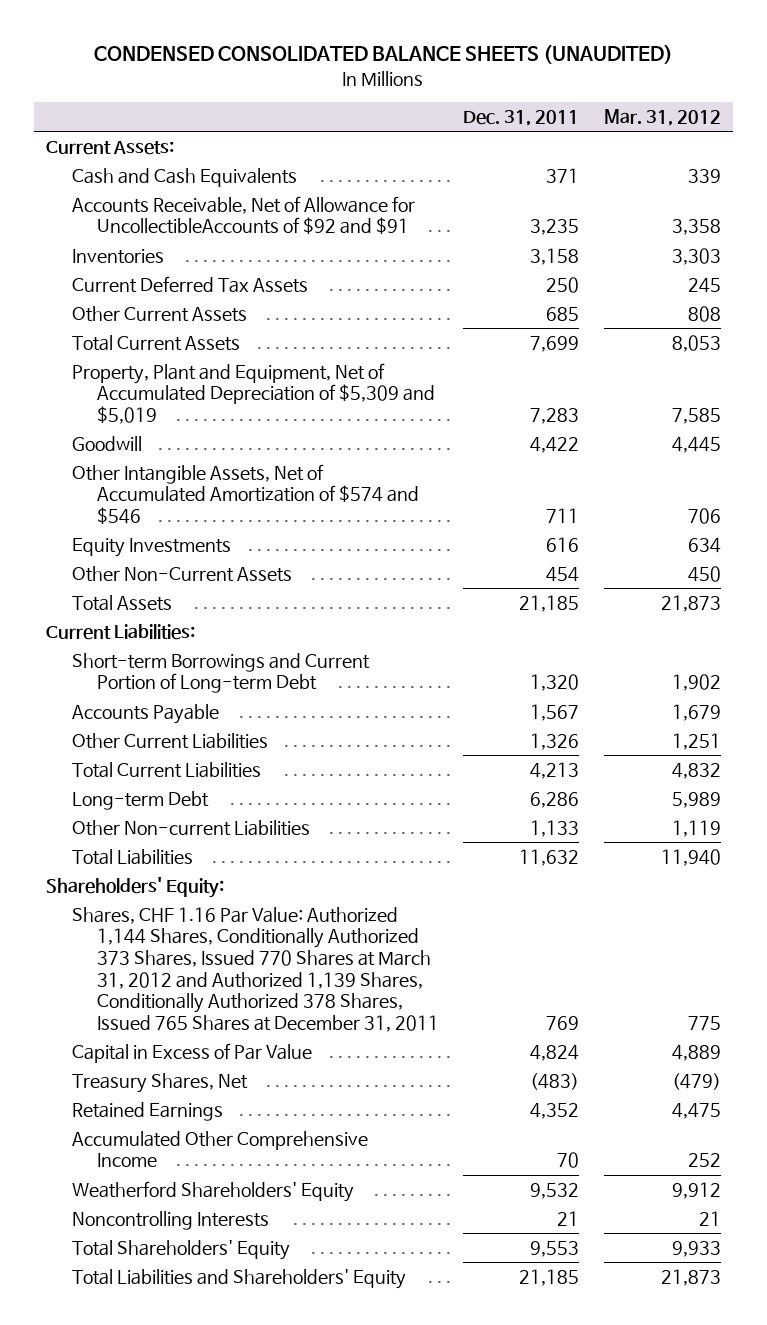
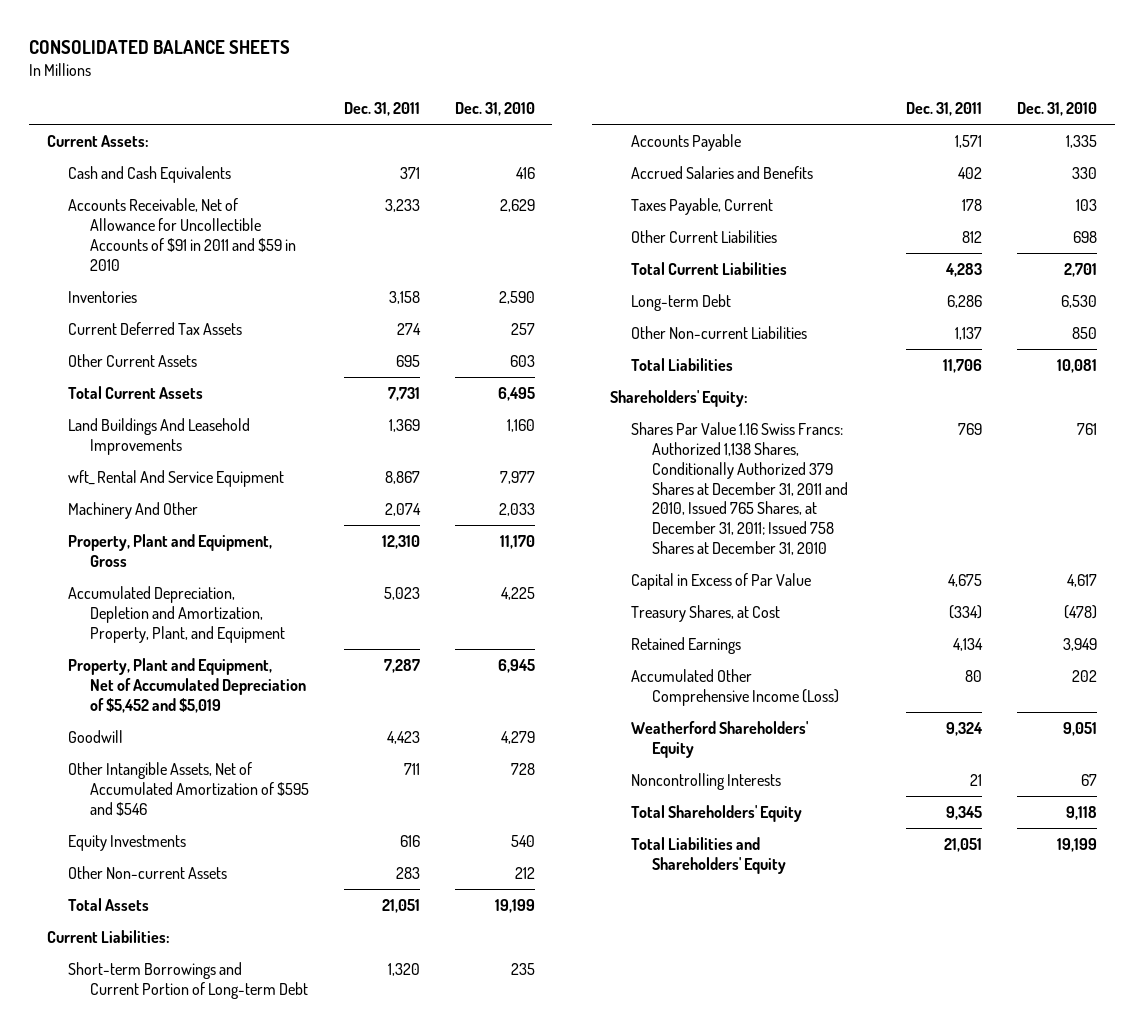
- CONDENSED CONSOLIDATED BALANCE SHEETS (UNAUDITED)
+ CONSOLIDATED BALANCE SHEETS
- | Dec. 31, 2011 | Mar. 31, 2012
+ | Dec. 31, 2011 | Dec. 31, 2010
- Accounts Receivable, Net of Allowance for UncollectibleAccounts of $92 and $91 | 3,235 | 3,358
+ Accounts Receivable, Net of Allowance for Uncollectible Accounts of $91 in 2011 and $59 in 2010 | 3,233 | 2,629
- Current Deferred Tax Assets | 250 | 245
- Other Current Assets | 685 | 808
- Total Current Assets | 7,699 | 8,053
- Property, Plant and Equipment, Net of Accumulated Depreciation of $5,309 and $5,019 | 7,283 | 7,585
- Goodwill | 4,422 | 4,445
- Other Intangible Assets, Net of Accumulated Amortization of $574 and $546 | 711 | 706
+ Current Deferred Tax Assets | 274 | 257
+ Other Current Assets | 695 | 603
+ Total Current Assets | 7,731 | 6,495
+ Land Buildings And Leasehold Improvements | 1,369 | 1,160
+ wft_ Rental And Service Equipment | 8,867 | 7,977
+ Machinery And Other | 2,074 | 2,033
+ Property, Plant and Equipment, Gross | 12,310 | 11,170
+ Accumulated Depreciation, Depletion and Amortization, Property, Plant, and Equipment | 5,023 | 4,225
+ Property, Plant and Equipment, Net of Accumulated Depreciation of $5,452 and $5,019 | 7,287 | 6,945
+ Goodwill | 4,423 | 4,279
+ Other Intangible Assets, Net of Accumulated Amortization of $595 and $546 | 711 | 728
- Other Non-Current Assets | 454 | 450
- Total Assets | 21,185 | 21,873
+ Other Non-current Assets | 283 | 212
+ Total Assets | 21,051 | 19,199
- Accounts Payable | 1,567 | 1,679
- Other Current Liabilities | 1,326 | 1,251
- Total Current Liabilities | 4,213 | 4,832
+ Accounts Payable | 1,571 | 1,335
+ Accrued Salaries and Benefits | 402 | 330
+ Taxes Payable, Current | 178 | 103
+ Other Current Liabilities | 812 | 698
+ Total Current Liabilities | 4,283 | 2,701
- Other Non-current Liabilities | 1,133 | 1,119
- Total Liabilities | 11,632 | 11,940
+ Other Non-current Liabilities | 1,137 | 850
+ Total Liabilities | 11,706 | 10,081
- Shares, CHF 1.16 Par Value: Authorized 1,144 Shares, Conditionally Authorized 373 Shares, Issued 770 Shares at March 31, 2012 and Authorized 1,139 Shares, Conditionally Authorized 378 Shares, Issued 765 Shares at December 31, 2011 | 769 | 775
- Capital in Excess of Par Value | 4,824 | 4,889
- Treasury Shares, Net | (483) | (479)
- Retained Earnings | 4,352 | 4,475
- Accumulated Other Comprehensive Income | 70 | 252
- Weatherford Shareholders' Equity | 9,532 | 9,912
+ Shares Par Value 1.16 Swiss Francs: Authorized 1,138 Shares, Conditionally Authorized 379 Shares at December 31, 2011 and 2010, Issued 765 Shares, at December 31, 2011; Issued 758 Shares at December 31, 2010 | 769 | 761
+ Capital in Excess of Par Value | 4,675 | 4,617
+ Treasury Shares, at Cost | (334) | (478)
+ Retained Earnings | 4,134 | 3,949
+ Accumulated Other Comprehensive Income (Loss) | 80 | 202
+ Weatherford Shareholders' Equity | 9,324 | 9,051
- Total Shareholders' Equity | 9,553 | 9,933
- Total Liabilities and Shareholders' Equity | 21,185 | 21,873
+ Total Shareholders' Equity | 9,345 | 9,118
+ Total Liabilities and Shareholders' Equity | 21,051 | 19,199

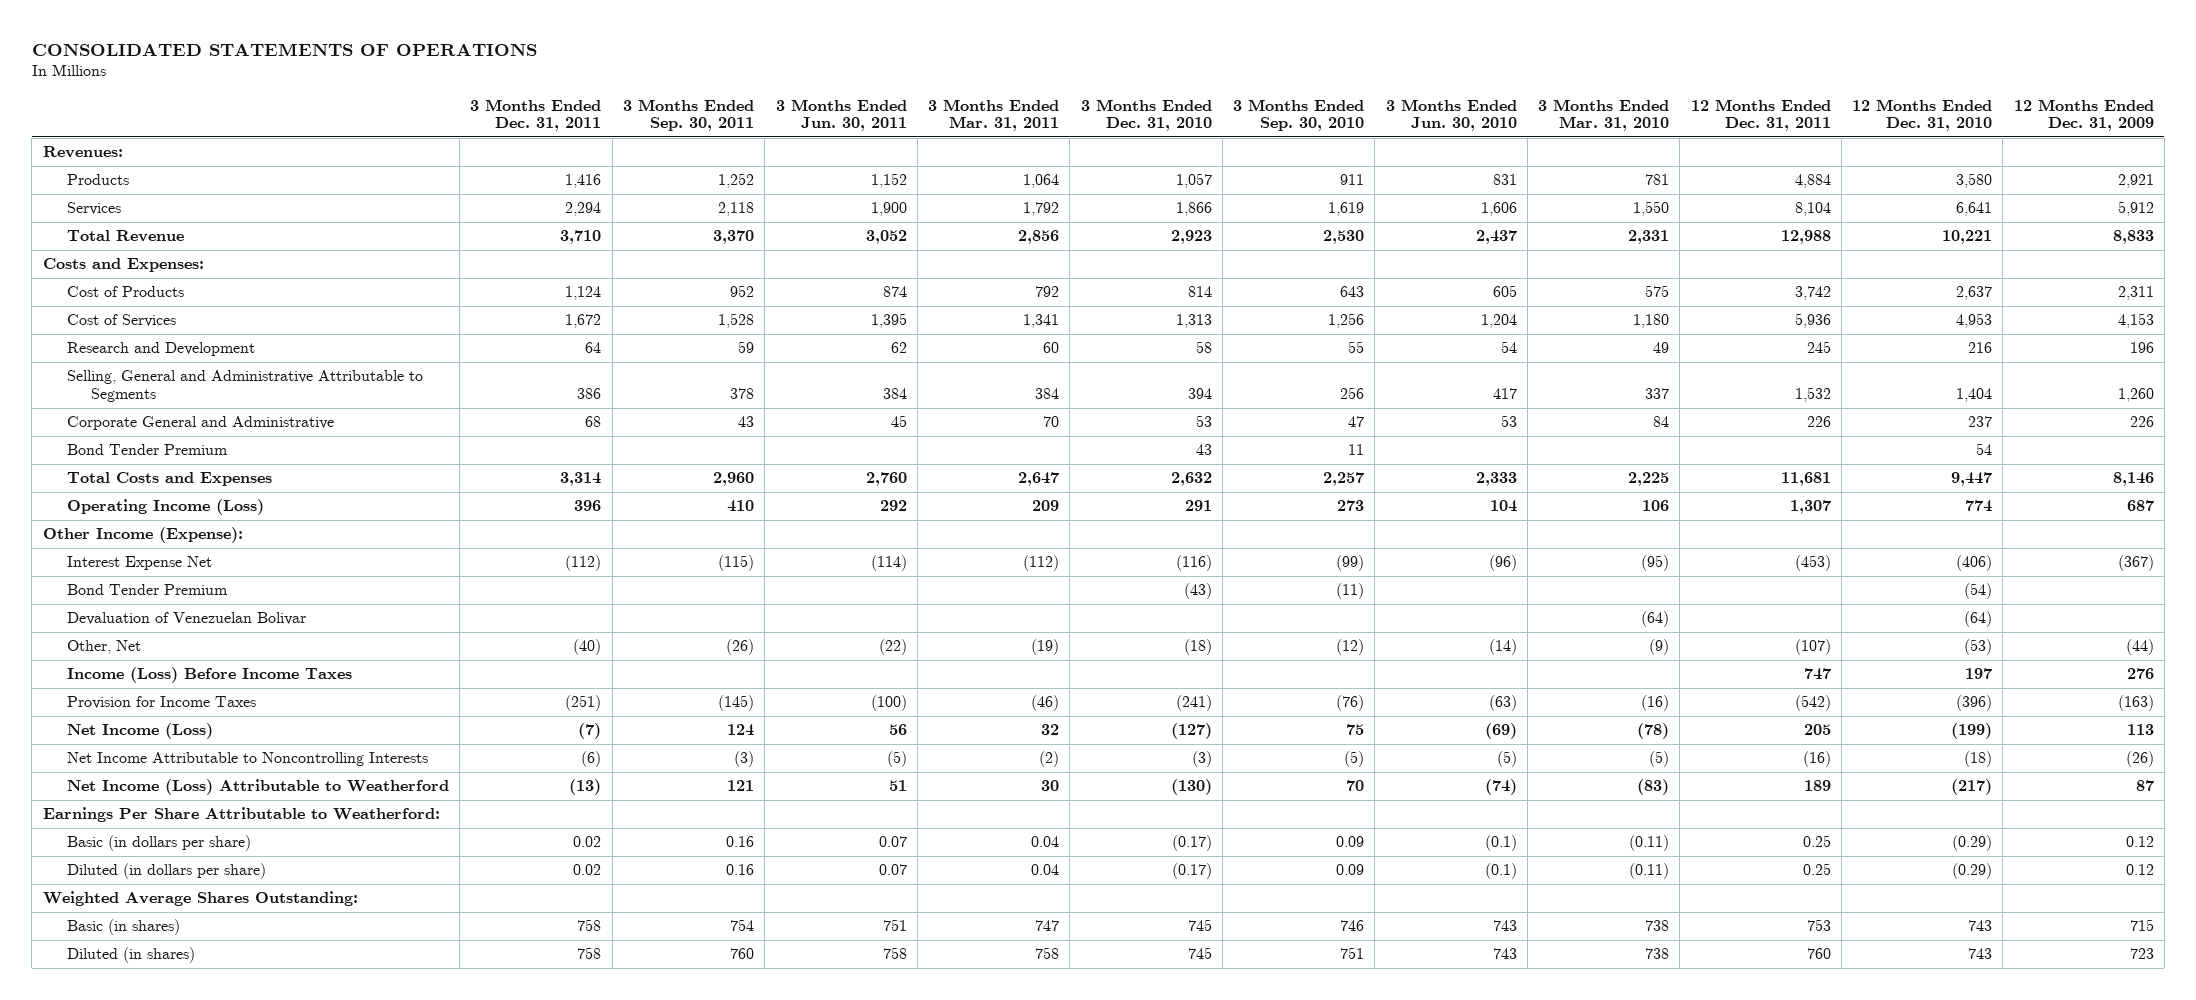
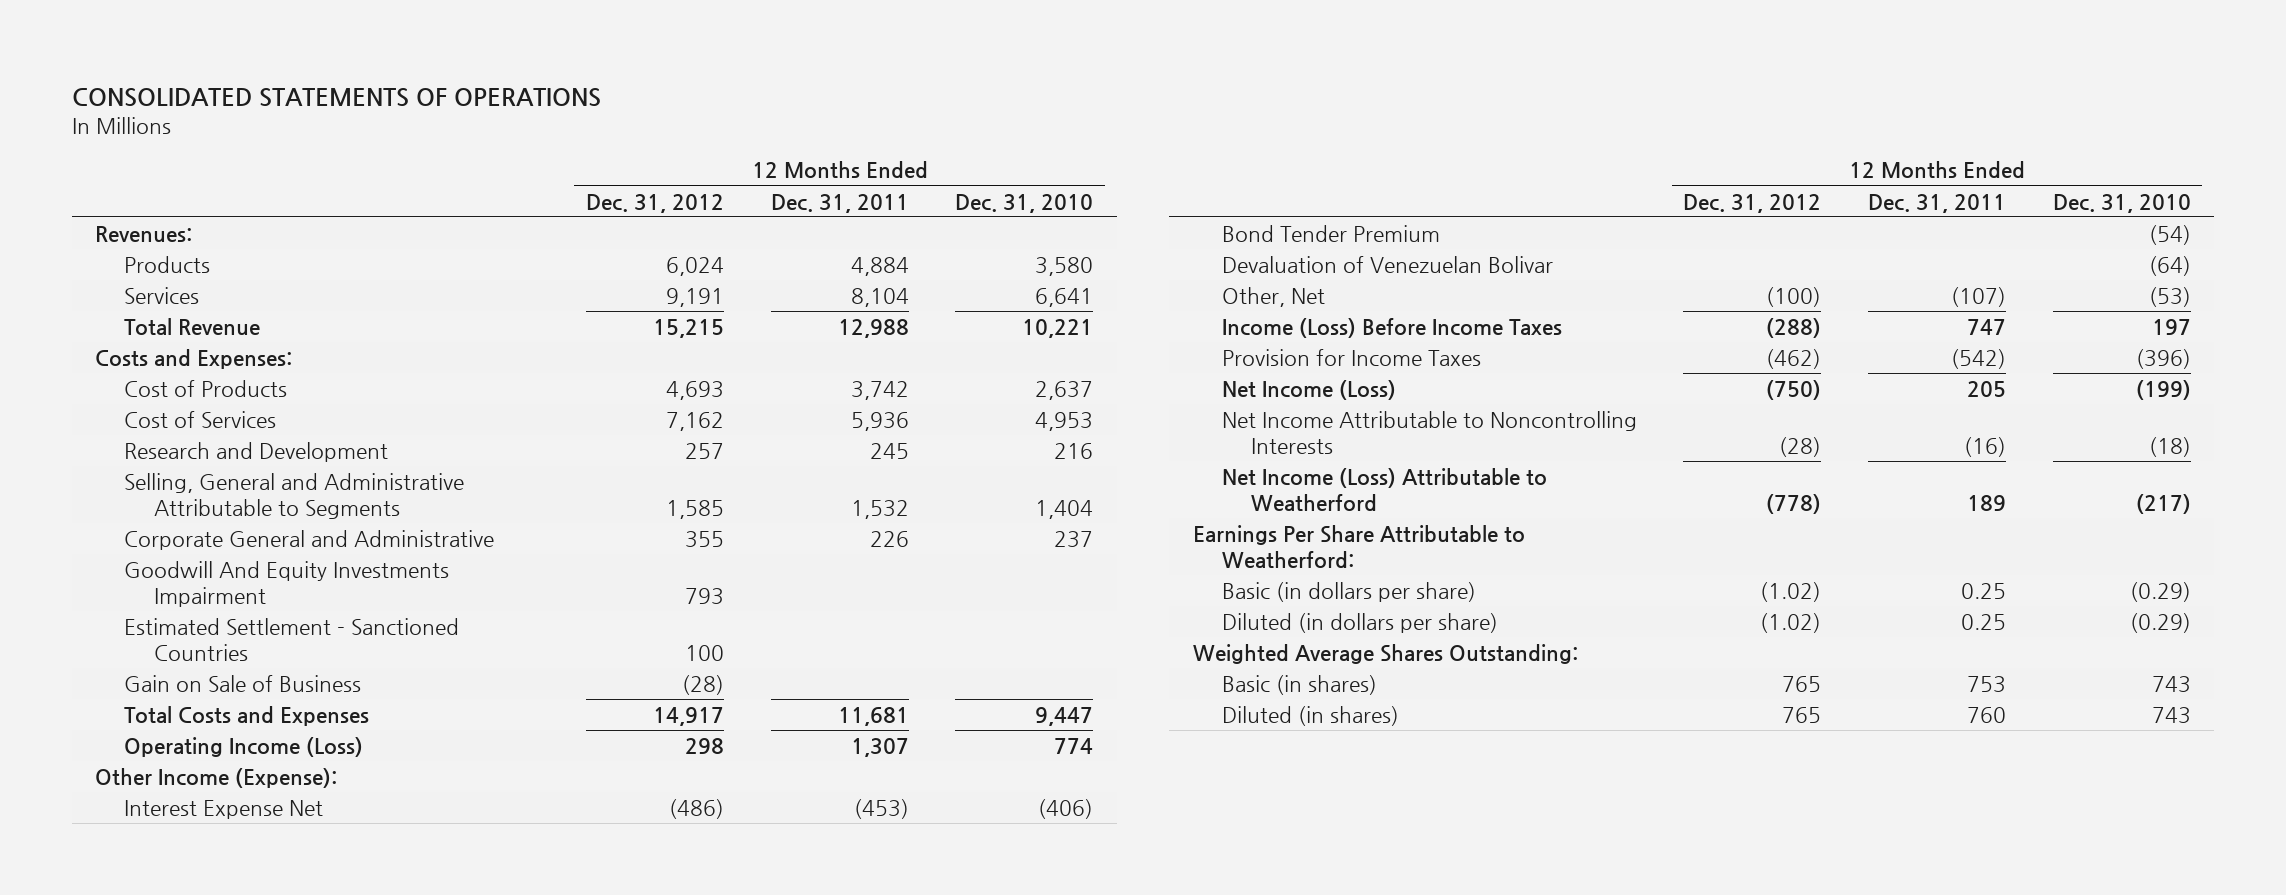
- | 3 Months Ended Dec. 31, 2011 | 3 Months Ended Sep. 30, 2011 | 3 Months Ended Jun. 30, 2011 | 3 Months Ended Mar. 31, 2011 | 3 Months Ended Dec. 31, 2010 | 3 Months Ended Sep. 30, 2010 | 3 Months Ended Jun. 30, 2010 | 3 Months Ended Mar. 31, 2010 | 12 Months Ended Dec. 31, 2011 | 12 Months Ended Dec. 31, 2010 | 12 Months Ended Dec. 31, 2009
+ | 12 Months Ended Dec. 31, 2012 | 12 Months Ended Dec. 31, 2011 | 12 Months Ended Dec. 31, 2010
- Bond Tender Premium | | | | | 43 | 11 | | | | 54 |
+ Goodwill And Equity Investments Impairment | 793 | |
+ Estimated Settlement - Sanctioned Countries | 100 | |
+ Gain on Sale of Business | (28) | |

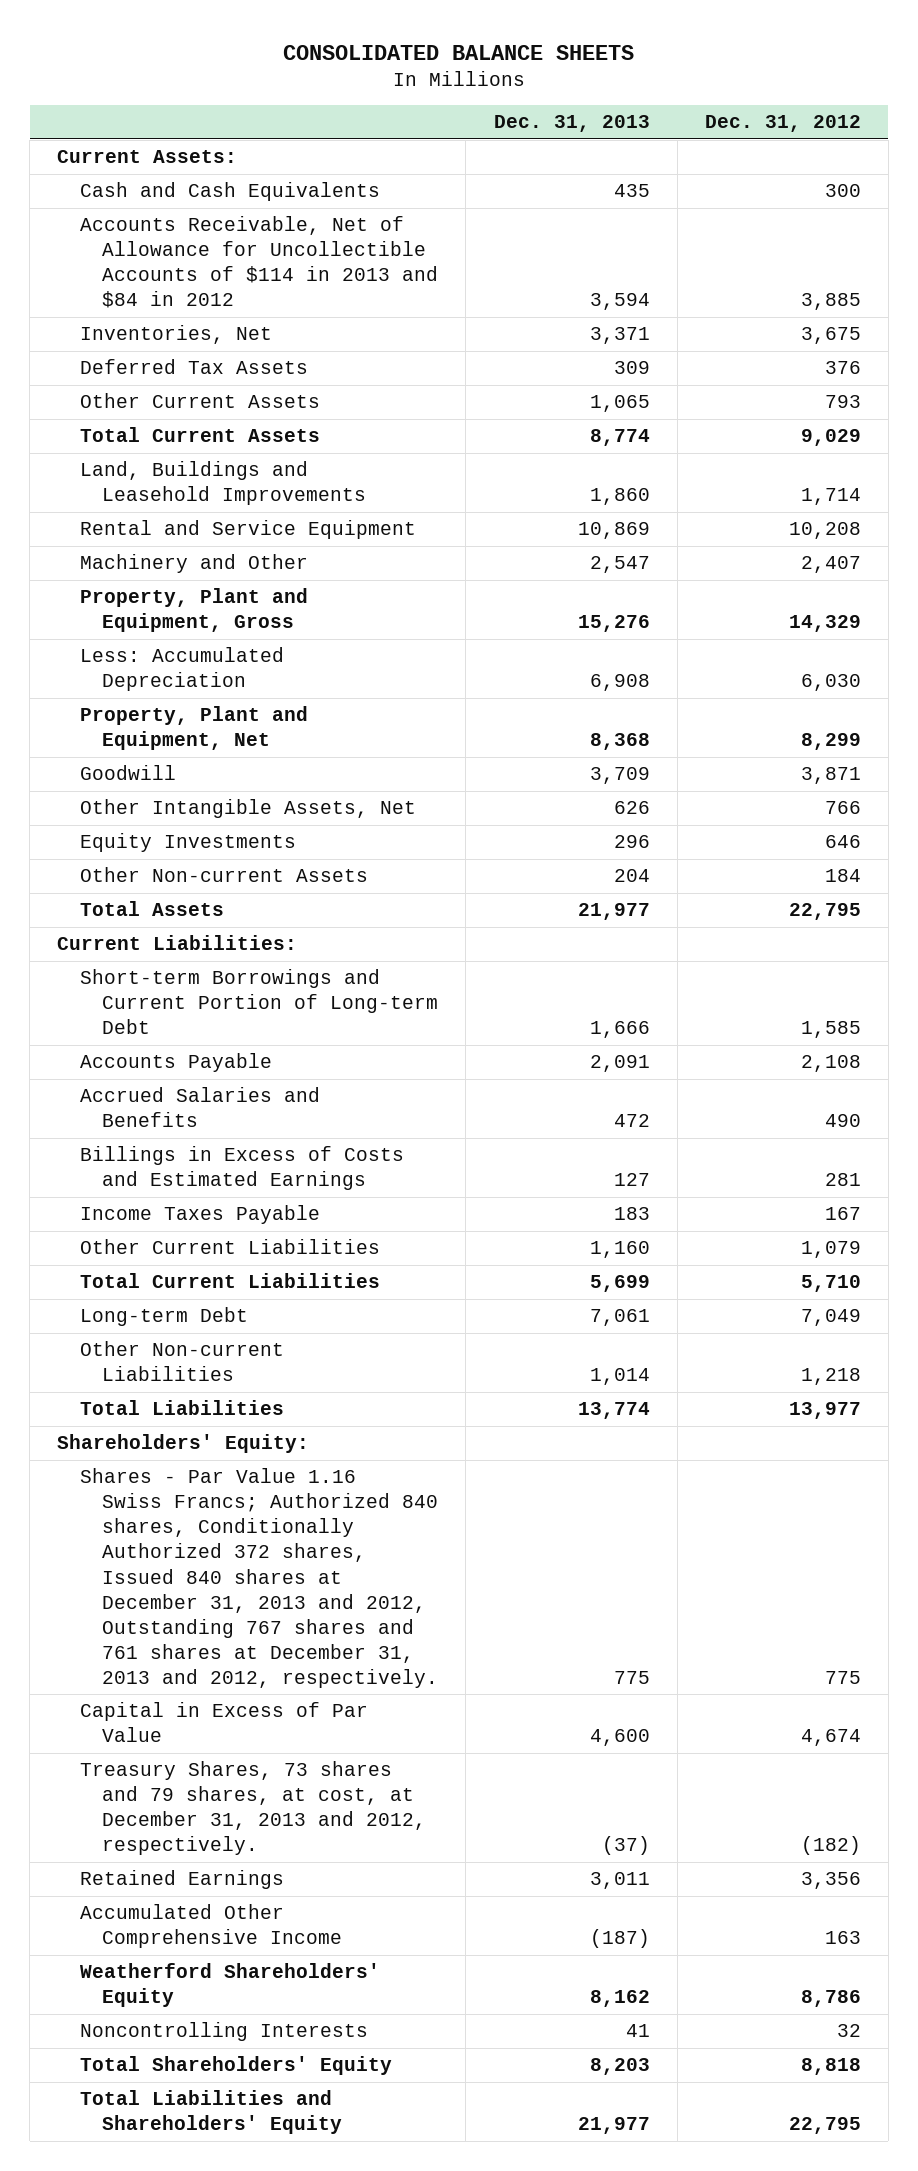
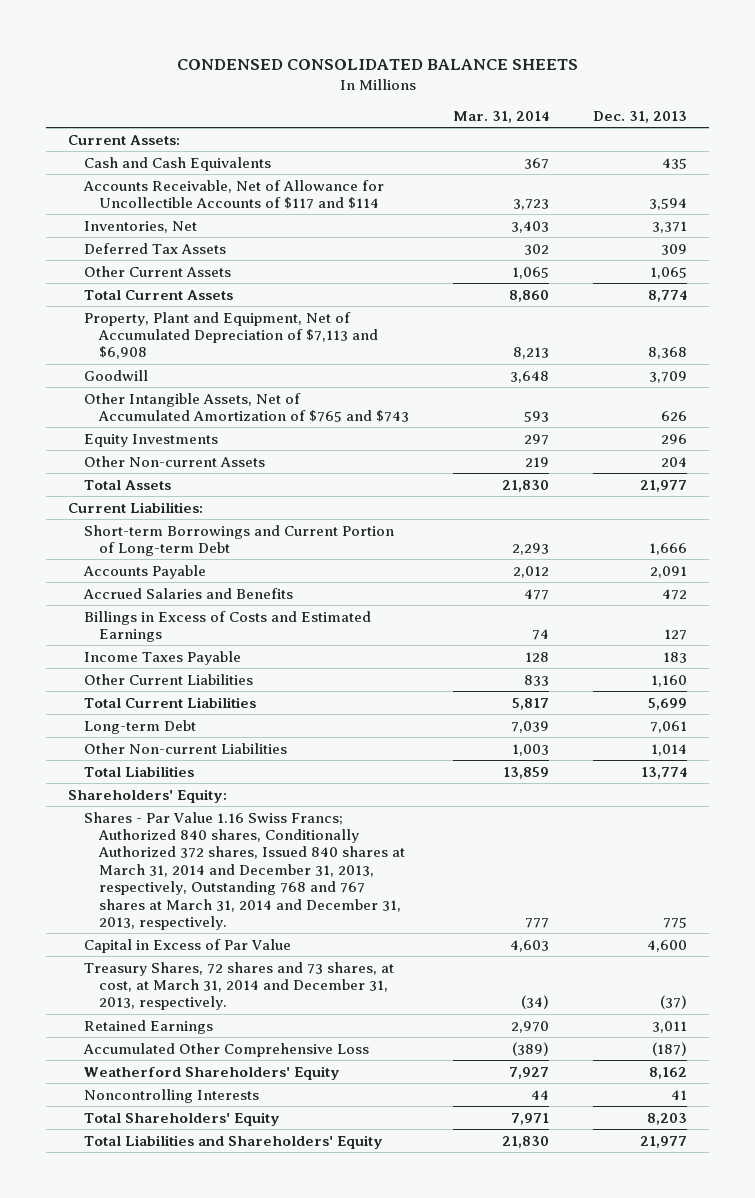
- CONSOLIDATED BALANCE SHEETS
+ CONDENSED CONSOLIDATED BALANCE SHEETS
- | Dec. 31, 2013 | Dec. 31, 2012
+ | Mar. 31, 2014 | Dec. 31, 2013
- Accounts Receivable, Net of Allowance for Uncollectible Accounts of $114 in 2013 and $84 in 2012 | 3,594 | 3,885
+ Accounts Receivable, Net of Allowance for Uncollectible Accounts of $117 and $114 | 3,723 | 3,594
- Land, Buildings and Leasehold Improvements | 1,860 | 1,714
- Rental and Service Equipment | 10,869 | 10,208
- Machinery and Other | 2,547 | 2,407
- Property, Plant and Equipment, Gross | 15,276 | 14,329
- Less: Accumulated Depreciation | 6,908 | 6,030
- Property, Plant and Equipment, Net | 8,368 | 8,299
+ Property, Plant and Equipment, Net of Accumulated Depreciation of $7,113 and $6,908 | 8,213 | 8,368
- Other Intangible Assets, Net | 626 | 766
+ Other Intangible Assets, Net of Accumulated Amortization of $765 and $743 | 593 | 626
- Shares - Par Value 1.16 Swiss Francs; Authorized 840 shares, Conditionally Authorized 372 shares, Issued 840 shares at December 31, 2013 and 2012, Outstanding 767 shares and 761 shares at December 31, 2013 and 2012, respectively. | 775 | 775
+ Shares - Par Value 1.16 Swiss Francs; Authorized 840 shares, Conditionally Authorized 372 shares, Issued 840 shares at March 31, 2014 and December 31, 2013, respectively, Outstanding 768 and 767 shares at March 31, 2014 and December 31, 2013, respectively. | 777 | 775
- Treasury Shares, 73 shares and 79 shares, at cost, at December 31, 2013 and 2012, respectively. | (37) | (182)
+ Treasury Shares, 72 shares and 73 shares, at cost, at March 31, 2014 and December 31, 2013, respectively. | (34) | (37)
- Accumulated Other Comprehensive Income | (187) | 163
+ Accumulated Other Comprehensive Loss | (389) | (187)

